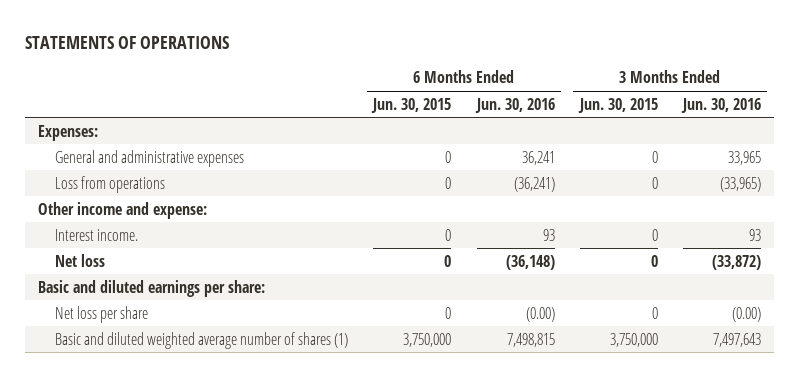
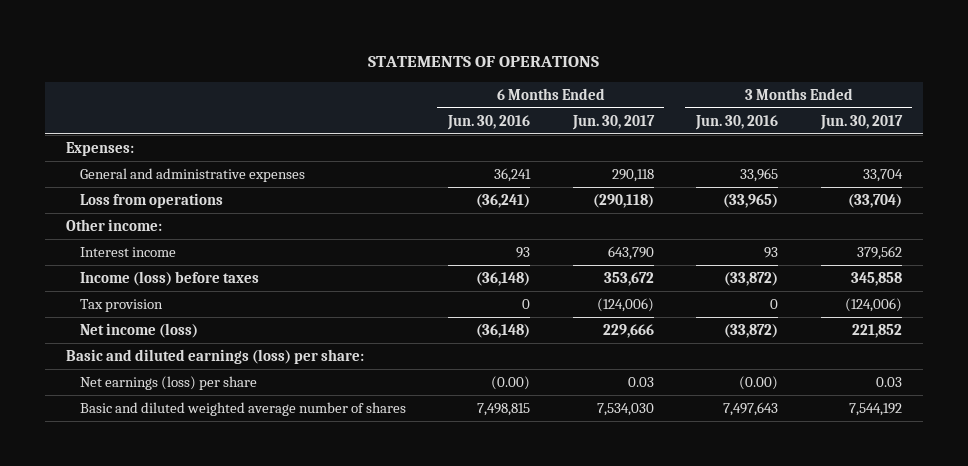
- | 6 Months Ended Jun. 30, 2015 | 6 Months Ended Jun. 30, 2016 | 3 Months Ended Jun. 30, 2015 | 3 Months Ended Jun. 30, 2016
+ | 6 Months Ended Jun. 30, 2016 | 6 Months Ended Jun. 30, 2017 | 3 Months Ended Jun. 30, 2016 | 3 Months Ended Jun. 30, 2017
- Other income and expense:
- Interest income. | 0 | 93 | 0 | 93
- Net loss | 0 | (36,148) | 0 | (33,872)
- Basic and diluted earnings per share:
- Net loss per share | 0 | (0.00) | 0 | (0.00)
- Basic and diluted weighted average number of shares (1) | 3,750,000 | 7,498,815 | 3,750,000 | 7,497,643
+ Other income:
+ Interest income | 93 | 643,790 | 93 | 379,562
+ Income (loss) before taxes | (36,148) | 353,672 | (33,872) | 345,858
+ Tax provision | 0 | (124,006) | 0 | (124,006)
+ Net income (loss) | (36,148) | 229,666 | (33,872) | 221,852
+ Basic and diluted earnings (loss) per share:
+ Net earnings (loss) per share | (0.00) | 0.03 | (0.00) | 0.03
+ Basic and diluted weighted average number of shares | 7,498,815 | 7,534,030 | 7,497,643 | 7,544,192

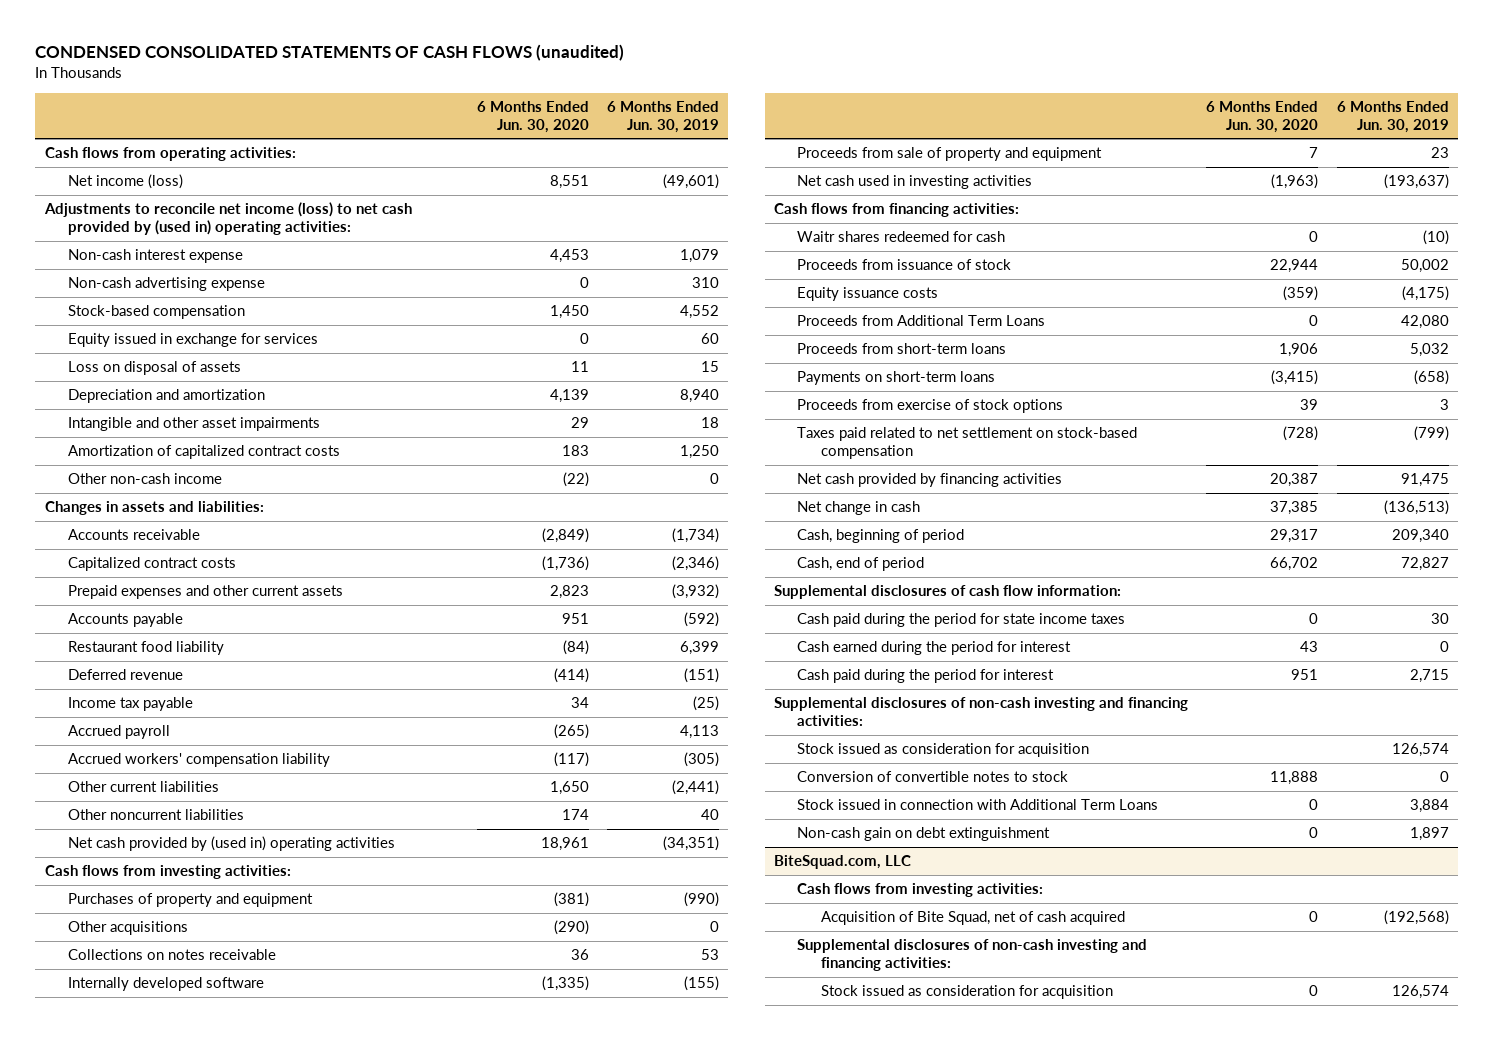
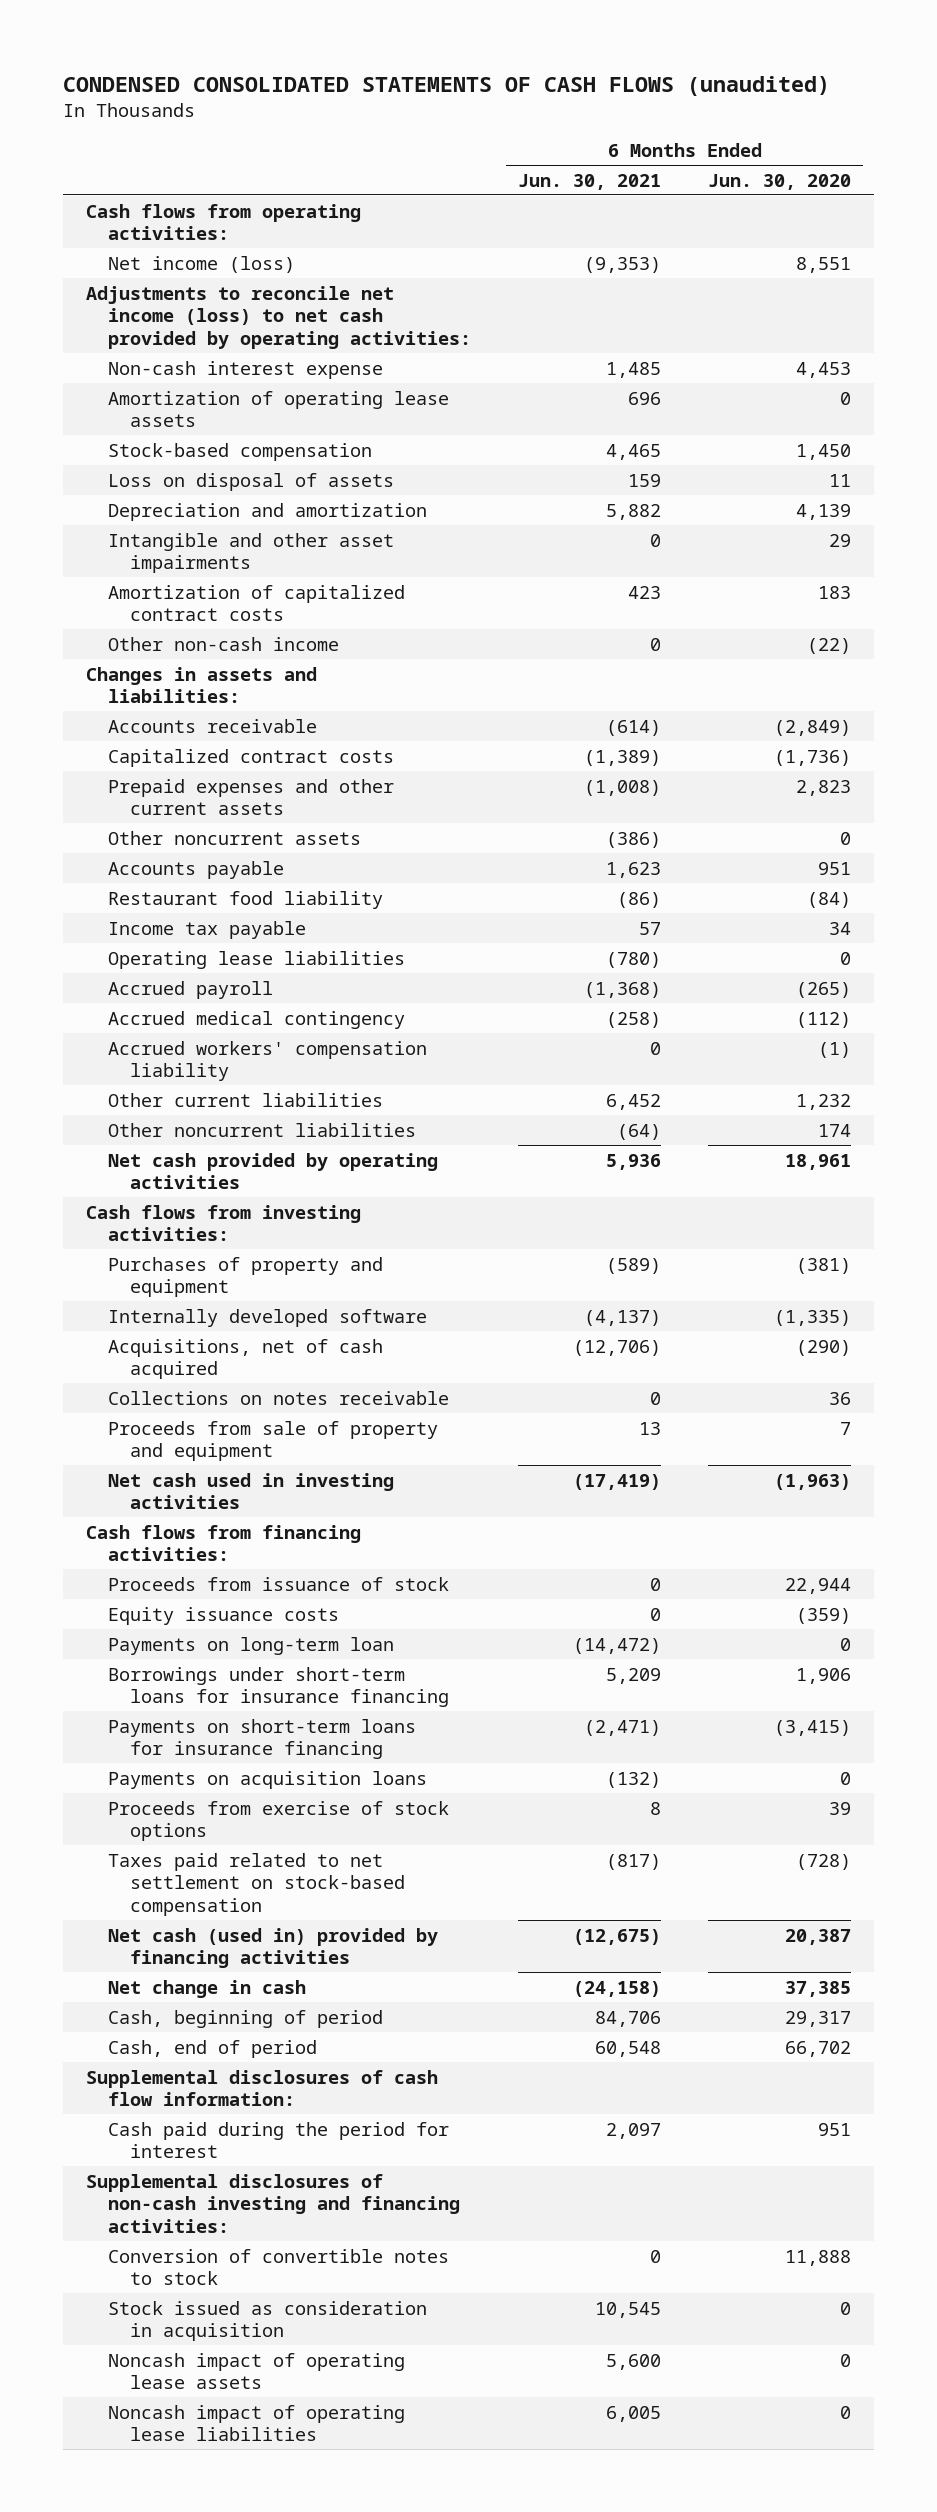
- | 6 Months Ended Jun. 30, 2020 | 6 Months Ended Jun. 30, 2019
+ | 6 Months Ended Jun. 30, 2021 | 6 Months Ended Jun. 30, 2020
- Adjustments to reconcile net income (loss) to net cash provided by (used in) operating activities:
+ Adjustments to reconcile net income (loss) to net cash provided by operating activities:
- Non-cash advertising expense | 0 | 310
+ Amortization of operating lease assets | 696 | 0
- Equity issued in exchange for services | 0 | 60
+ Other noncurrent assets | (386) | 0
- Deferred revenue | (414) | (151)
+ Operating lease liabilities | (780) | 0
- Accrued workers' compensation liability | (117) | (305)
- Other current liabilities | 1,650 | (2,441)
+ Accrued medical contingency | (258) | (112)
+ Accrued workers' compensation liability | 0 | (1)
+ Other current liabilities | 6,452 | 1,232
- Net cash provided by (used in) operating activities | 18,961 | (34,351)
+ Net cash provided by operating activities | 5,936 | 18,961
- Other acquisitions | (290) | 0
+ Acquisitions, net of cash acquired | (12,706) | (290)
moved down: Collections on notes receivable | 0 | 36
- Waitr shares redeemed for cash | 0 | (10)
- Proceeds from Additional Term Loans | 0 | 42,080
- Proceeds from short-term loans | 1,906 | 5,032
- Payments on short-term loans | (3,415) | (658)
+ Payments on long-term loan | (14,472) | 0
+ Borrowings under short-term loans for insurance financing | 5,209 | 1,906
+ Payments on short-term loans for insurance financing | (2,471) | (3,415)
+ Payments on acquisition loans | (132) | 0
- Net cash provided by financing activities | 20,387 | 91,475
+ Net cash (used in) provided by financing activities | (12,675) | 20,387
- Cash paid during the period for state income taxes | 0 | 30
- Cash earned during the period for interest | 43 | 0
- Stock issued as consideration for acquisition | | 126,574
- Stock issued in connection with Additional Term Loans | 0 | 3,884
- Non-cash gain on debt extinguishment | 0 | 1,897
- BiteSquad.com, LLC
- Cash flows from investing activities:
- Acquisition of Bite Squad, net of cash acquired | 0 | (192,568)
- Supplemental disclosures of non-cash investing and financing activities:
- Stock issued as consideration for acquisition | 0 | 126,574
+ Stock issued as consideration in acquisition | 10,545 | 0
+ Noncash impact of operating lease assets | 5,600 | 0
+ Noncash impact of operating lease liabilities | 6,005 | 0

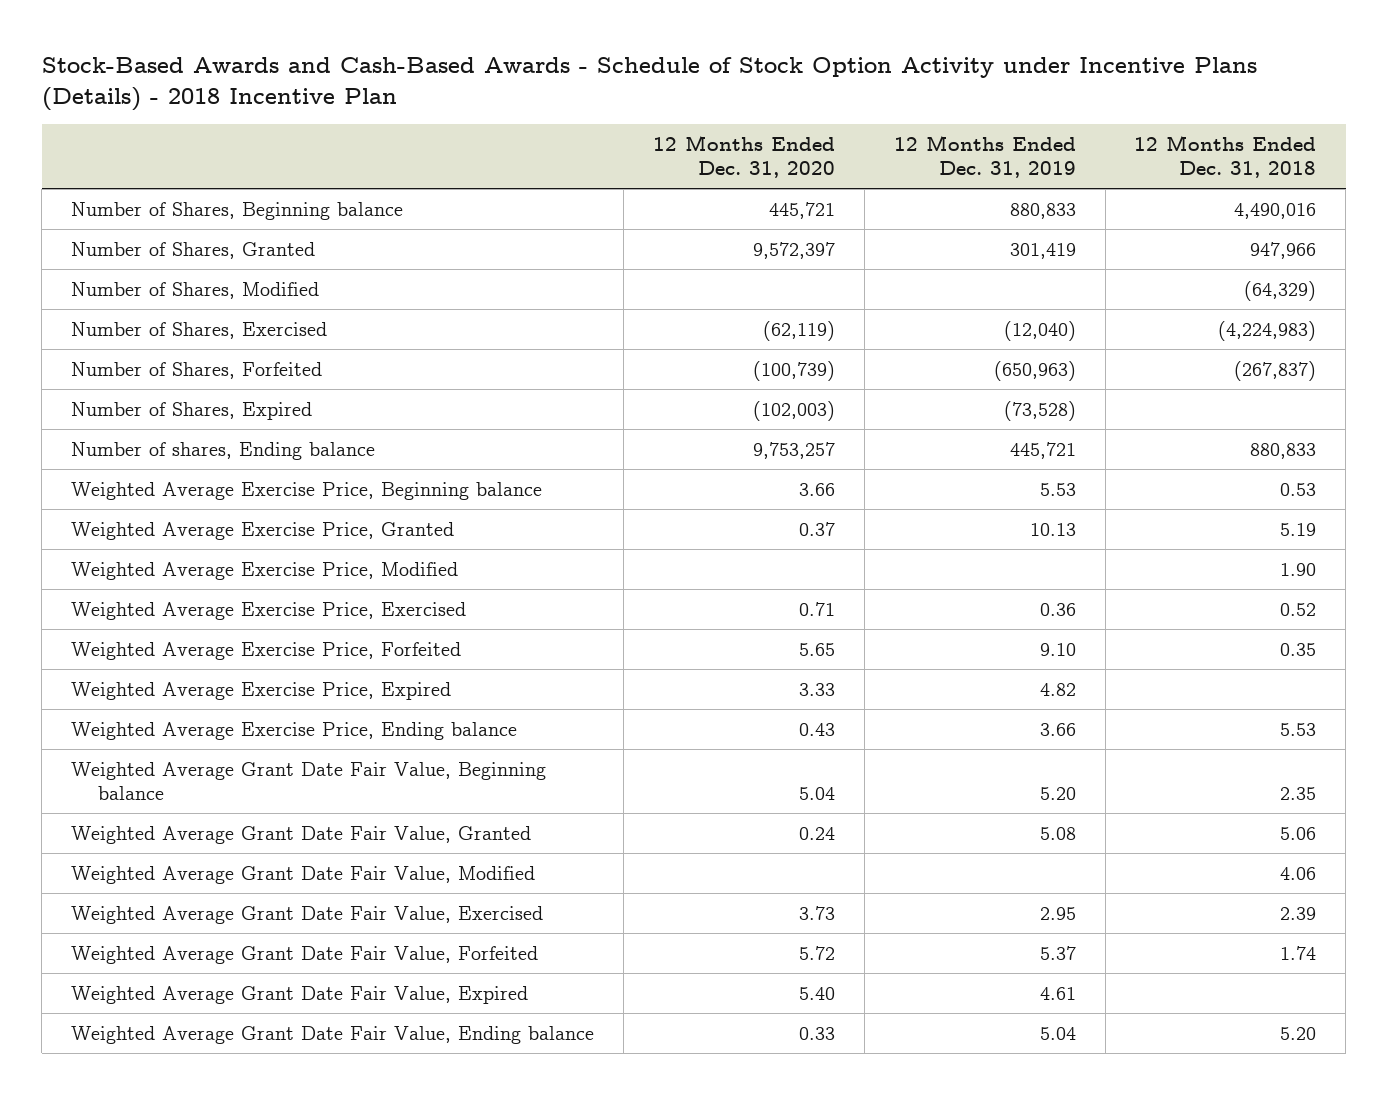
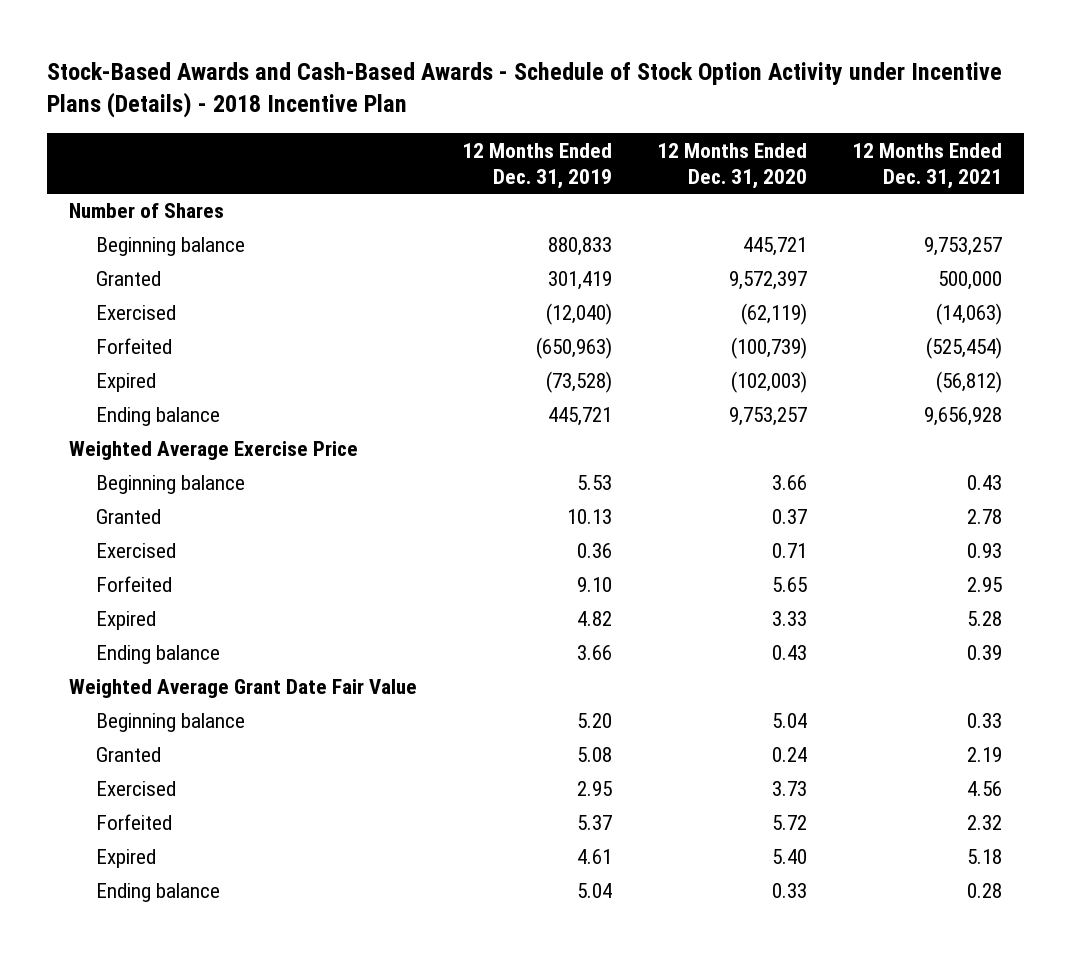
- | 12 Months Ended Dec. 31, 2020 | 12 Months Ended Dec. 31, 2019 | 12 Months Ended Dec. 31, 2018
+ | 12 Months Ended Dec. 31, 2019 | 12 Months Ended Dec. 31, 2020 | 12 Months Ended Dec. 31, 2021
- Number of Shares, Beginning balance | 445,721 | 880,833 | 4,490,016
- Number of Shares, Granted | 9,572,397 | 301,419 | 947,966
- Number of Shares, Modified | | | (64,329)
- Number of Shares, Exercised | (62,119) | (12,040) | (4,224,983)
- Number of Shares, Forfeited | (100,739) | (650,963) | (267,837)
- Number of Shares, Expired | (102,003) | (73,528) |
- Number of shares, Ending balance | 9,753,257 | 445,721 | 880,833
- Weighted Average Exercise Price, Beginning balance | 3.66 | 5.53 | 0.53
- Weighted Average Exercise Price, Granted | 0.37 | 10.13 | 5.19
- Weighted Average Exercise Price, Modified | | | 1.90
- Weighted Average Exercise Price, Exercised | 0.71 | 0.36 | 0.52
- Weighted Average Exercise Price, Forfeited | 5.65 | 9.10 | 0.35
- Weighted Average Exercise Price, Expired | 3.33 | 4.82 |
- Weighted Average Exercise Price, Ending balance | 0.43 | 3.66 | 5.53
- Weighted Average Grant Date Fair Value, Beginning balance | 5.04 | 5.20 | 2.35
- Weighted Average Grant Date Fair Value, Granted | 0.24 | 5.08 | 5.06
- Weighted Average Grant Date Fair Value, Modified | | | 4.06
- Weighted Average Grant Date Fair Value, Exercised | 3.73 | 2.95 | 2.39
- Weighted Average Grant Date Fair Value, Forfeited | 5.72 | 5.37 | 1.74
- Weighted Average Grant Date Fair Value, Expired | 5.40 | 4.61 |
- Weighted Average Grant Date Fair Value, Ending balance | 0.33 | 5.04 | 5.20
+ Number of Shares
+ Beginning balance | 880,833 | 445,721 | 9,753,257
+ Granted | 301,419 | 9,572,397 | 500,000
+ Exercised | (12,040) | (62,119) | (14,063)
+ Forfeited | (650,963) | (100,739) | (525,454)
+ Expired | (73,528) | (102,003) | (56,812)
+ Ending balance | 445,721 | 9,753,257 | 9,656,928
+ Weighted Average Exercise Price
+ Beginning balance | 5.53 | 3.66 | 0.43
+ Granted | 10.13 | 0.37 | 2.78
+ Exercised | 0.36 | 0.71 | 0.93
+ Forfeited | 9.10 | 5.65 | 2.95
+ Expired | 4.82 | 3.33 | 5.28
+ Ending balance | 3.66 | 0.43 | 0.39
+ Weighted Average Grant Date Fair Value
+ Beginning balance | 5.20 | 5.04 | 0.33
+ Granted | 5.08 | 0.24 | 2.19
+ Exercised | 2.95 | 3.73 | 4.56
+ Forfeited | 5.37 | 5.72 | 2.32
+ Expired | 4.61 | 5.40 | 5.18
+ Ending balance | 5.04 | 0.33 | 0.28

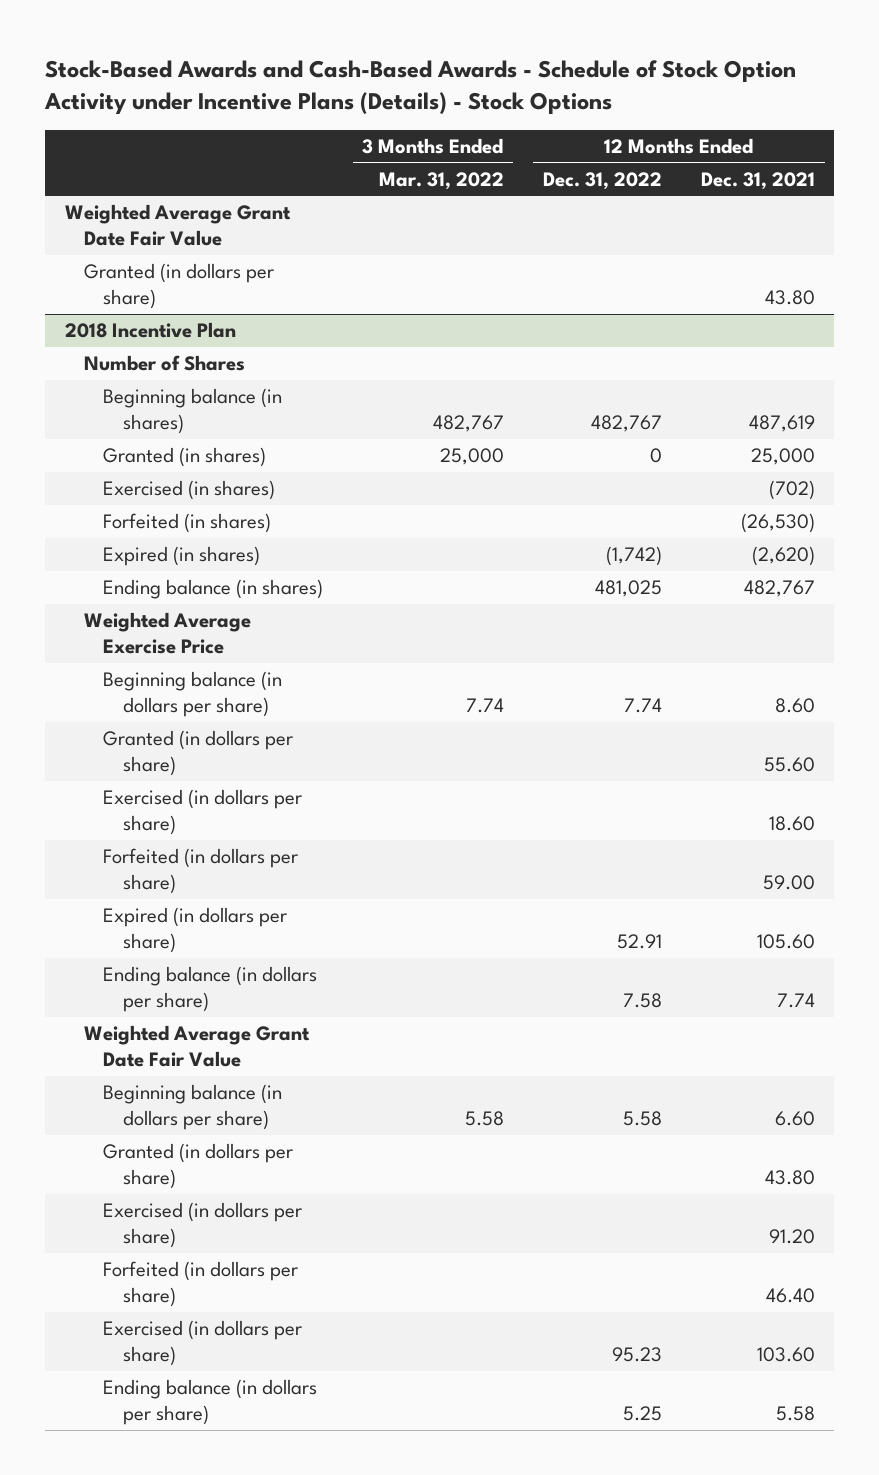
- Stock-Based Awards and Cash-Based Awards - Schedule of Stock Option Activity under Incentive Plans (Details) - 2018 Incentive Plan
+ Stock-Based Awards and Cash-Based Awards - Schedule of Stock Option Activity under Incentive Plans (Details) - Stock Options
- | 12 Months Ended Dec. 31, 2019 | 12 Months Ended Dec. 31, 2020 | 12 Months Ended Dec. 31, 2021
+ | 3 Months Ended Mar. 31, 2022 | 12 Months Ended Dec. 31, 2022 | 12 Months Ended Dec. 31, 2021
+ Weighted Average Grant Date Fair Value
+ Granted (in dollars per share) | | | 43.80
+ 2018 Incentive Plan
- Beginning balance | 880,833 | 445,721 | 9,753,257
- Granted | 301,419 | 9,572,397 | 500,000
- Exercised | (12,040) | (62,119) | (14,063)
- Forfeited | (650,963) | (100,739) | (525,454)
- Expired | (73,528) | (102,003) | (56,812)
- Ending balance | 445,721 | 9,753,257 | 9,656,928
+ Beginning balance (in shares) | 482,767 | 482,767 | 487,619
+ Granted (in shares) | 25,000 | 0 | 25,000
+ Exercised (in shares) | | | (702)
+ Forfeited (in shares) | | | (26,530)
+ Expired (in shares) | | (1,742) | (2,620)
+ Ending balance (in shares) | | 481,025 | 482,767
- Beginning balance | 5.53 | 3.66 | 0.43
- Granted | 10.13 | 0.37 | 2.78
- Exercised | 0.36 | 0.71 | 0.93
- Forfeited | 9.10 | 5.65 | 2.95
- Expired | 4.82 | 3.33 | 5.28
- Ending balance | 3.66 | 0.43 | 0.39
+ Beginning balance (in dollars per share) | 7.74 | 7.74 | 8.60
+ Granted (in dollars per share) | | | 55.60
+ Exercised (in dollars per share) | | | 18.60
+ Forfeited (in dollars per share) | | | 59.00
+ Expired (in dollars per share) | | 52.91 | 105.60
+ Ending balance (in dollars per share) | | 7.58 | 7.74
- Beginning balance | 5.20 | 5.04 | 0.33
- Granted | 5.08 | 0.24 | 2.19
- Exercised | 2.95 | 3.73 | 4.56
- Forfeited | 5.37 | 5.72 | 2.32
- Expired | 4.61 | 5.40 | 5.18
- Ending balance | 5.04 | 0.33 | 0.28
+ Beginning balance (in dollars per share) | 5.58 | 5.58 | 6.60
+ Granted (in dollars per share) | | | 43.80
+ Exercised (in dollars per share) | | | 91.20
+ Forfeited (in dollars per share) | | | 46.40
+ Exercised (in dollars per share) | | 95.23 | 103.60
+ Ending balance (in dollars per share) | | 5.25 | 5.58

